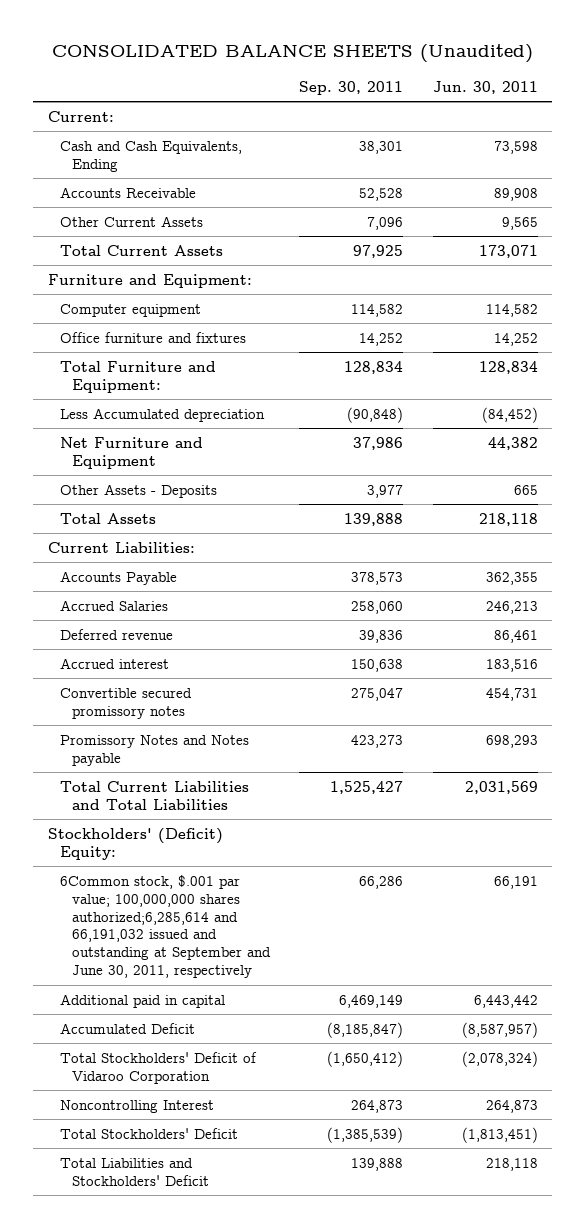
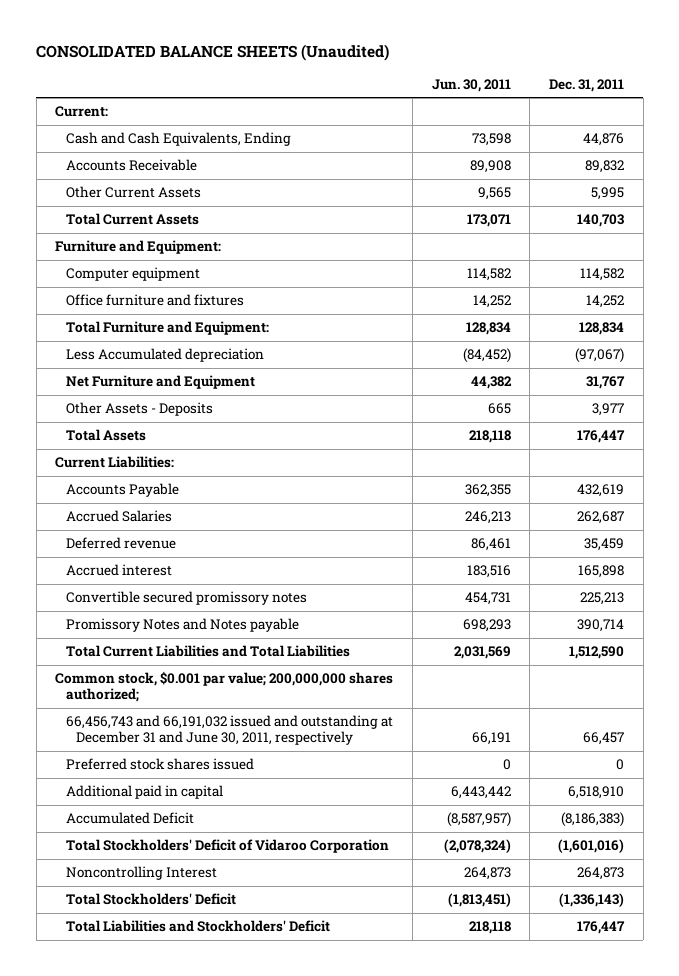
- | Sep. 30, 2011 | Jun. 30, 2011
+ | Jun. 30, 2011 | Dec. 31, 2011
- Stockholders' (Deficit) Equity:
- 6Common stock, $.001 par value; 100,000,000 shares authorized;6,285,614 and 66,191,032 issued and outstanding at September and June 30, 2011, respectively | 66,286 | 66,191
+ Common stock, $0.001 par value; 200,000,000 shares authorized;
+ 66,456,743 and 66,191,032 issued and outstanding at December 31 and June 30, 2011, respectively | 66,191 | 66,457
+ Preferred stock shares issued | 0 | 0

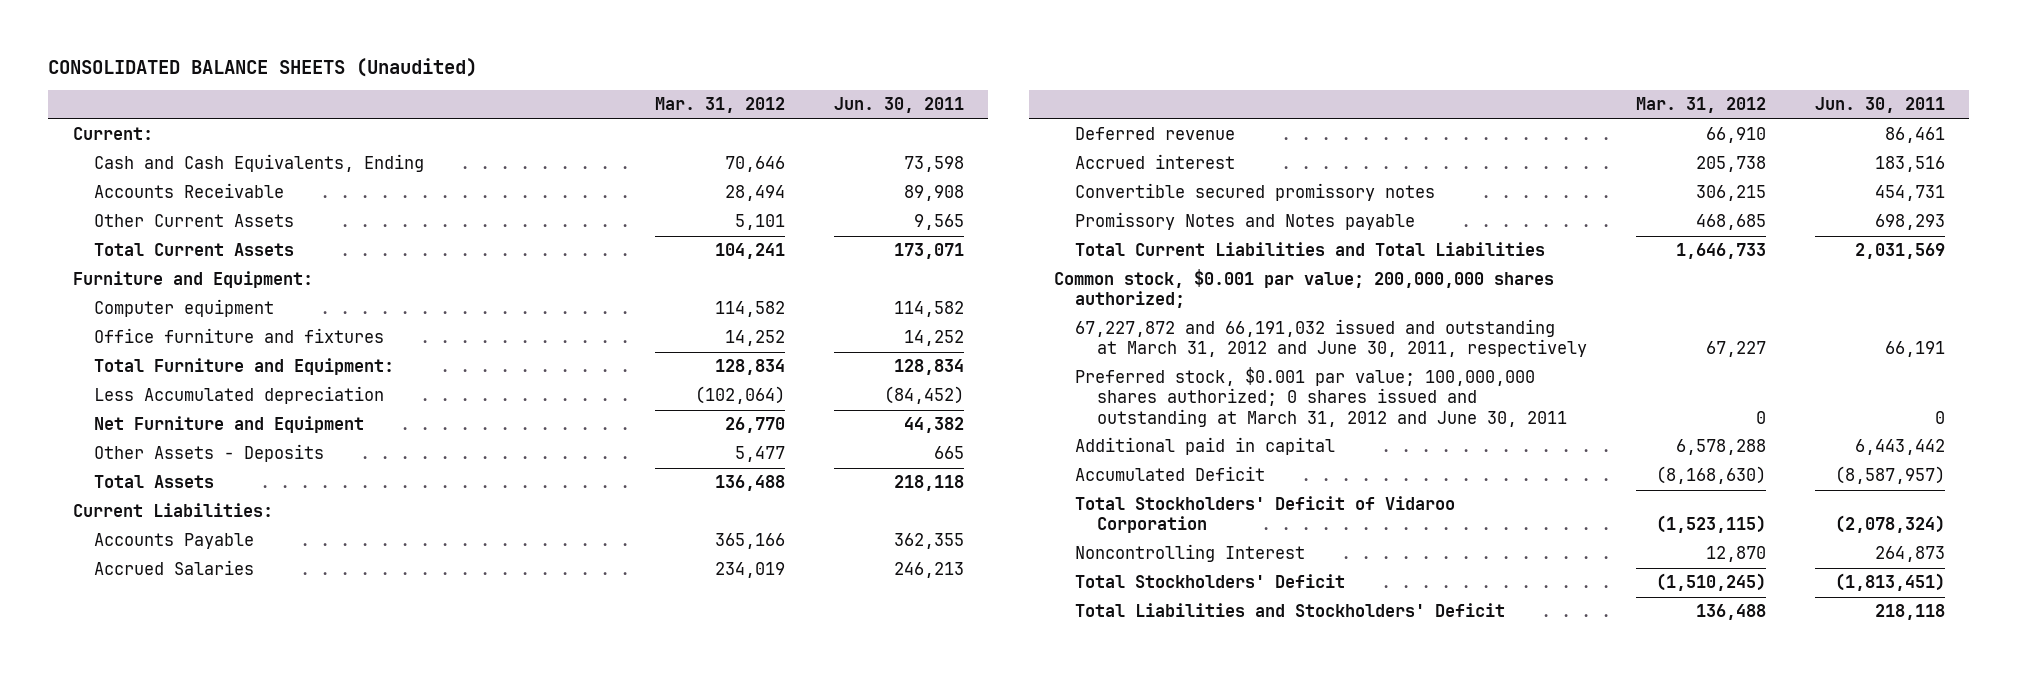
- | Jun. 30, 2011 | Dec. 31, 2011
+ | Mar. 31, 2012 | Jun. 30, 2011
- 66,456,743 and 66,191,032 issued and outstanding at December 31 and June 30, 2011, respectively | 66,191 | 66,457
- Preferred stock shares issued | 0 | 0
+ 67,227,872 and 66,191,032 issued and outstanding at March 31, 2012 and June 30, 2011, respectively | 67,227 | 66,191
+ Preferred stock, $0.001 par value; 100,000,000 shares authorized; 0 shares issued and outstanding at March 31, 2012 and June 30, 2011 | 0 | 0

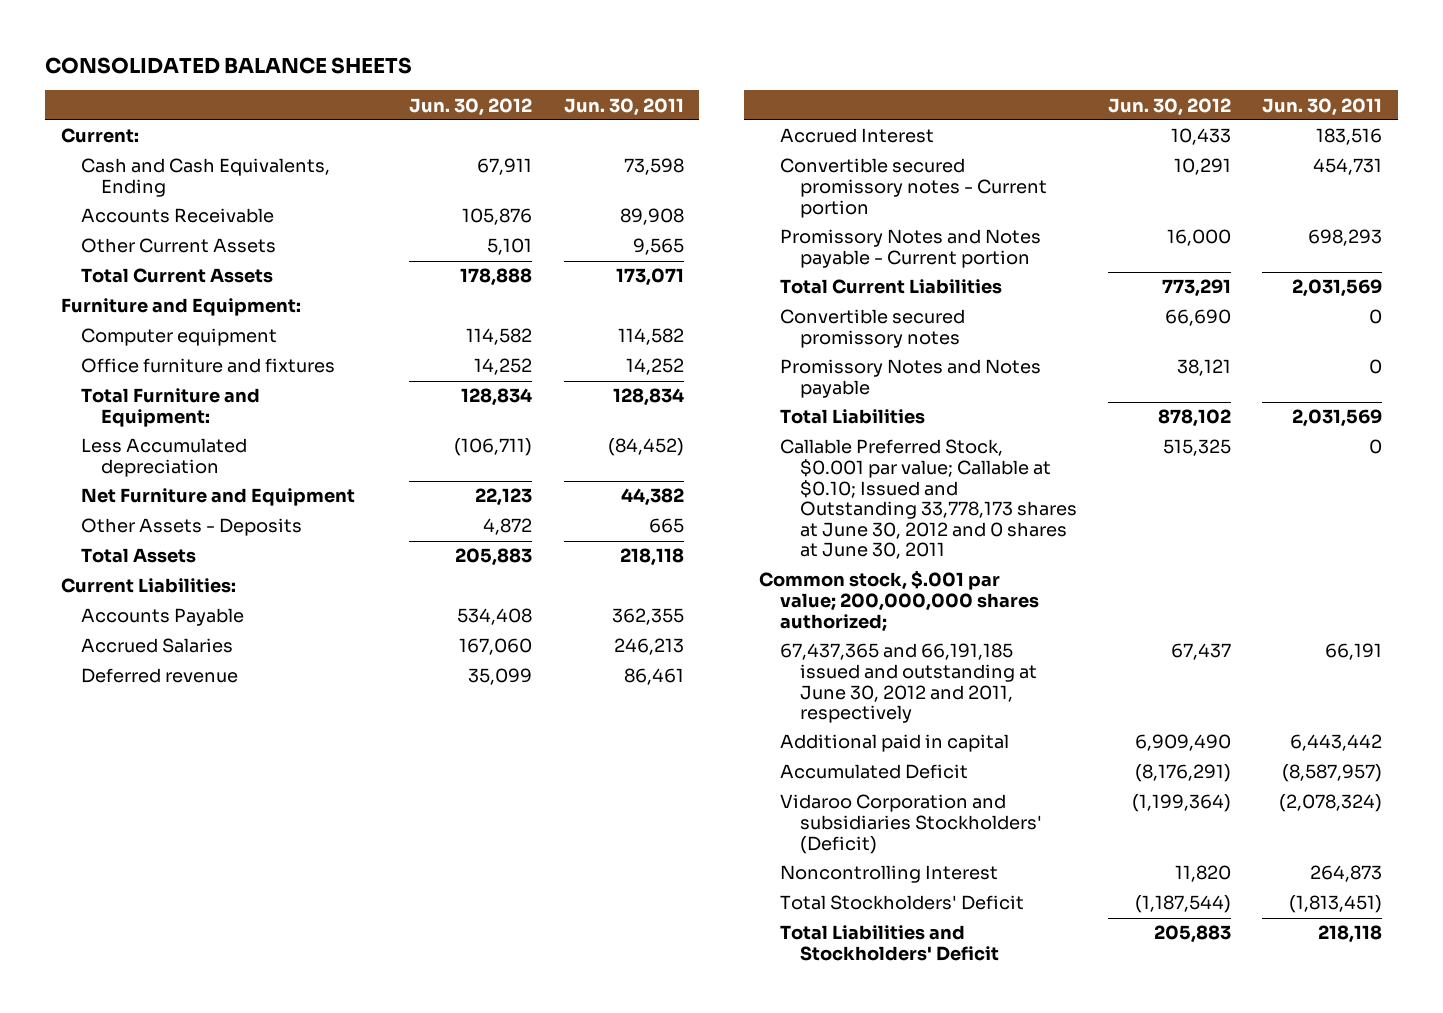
- CONSOLIDATED BALANCE SHEETS (Unaudited)
+ CONSOLIDATED BALANCE SHEETS
- | Mar. 31, 2012 | Jun. 30, 2011
+ | Jun. 30, 2012 | Jun. 30, 2011
- Accrued interest | 205,738 | 183,516
- Convertible secured promissory notes | 306,215 | 454,731
- Promissory Notes and Notes payable | 468,685 | 698,293
- Total Current Liabilities and Total Liabilities | 1,646,733 | 2,031,569
- Common stock, $0.001 par value; 200,000,000 shares authorized;
- 67,227,872 and 66,191,032 issued and outstanding at March 31, 2012 and June 30, 2011, respectively | 67,227 | 66,191
- Preferred stock, $0.001 par value; 100,000,000 shares authorized; 0 shares issued and outstanding at March 31, 2012 and June 30, 2011 | 0 | 0
+ Accrued Interest | 10,433 | 183,516
+ Convertible secured promissory notes - Current portion | 10,291 | 454,731
+ Promissory Notes and Notes payable - Current portion | 16,000 | 698,293
+ Total Current Liabilities | 773,291 | 2,031,569
+ Convertible secured promissory notes | 66,690 | 0
+ Promissory Notes and Notes payable | 38,121 | 0
+ Total Liabilities | 878,102 | 2,031,569
+ Callable Preferred Stock, $0.001 par value; Callable at $0.10; Issued and Outstanding 33,778,173 shares at June 30, 2012 and 0 shares at June 30, 2011 | 515,325 | 0
+ Common stock, $.001 par value; 200,000,000 shares authorized;
+ 67,437,365 and 66,191,185 issued and outstanding at June 30, 2012 and 2011, respectively | 67,437 | 66,191
- Total Stockholders' Deficit of Vidaroo Corporation | (1,523,115) | (2,078,324)
+ Vidaroo Corporation and subsidiaries Stockholders' (Deficit) | (1,199,364) | (2,078,324)

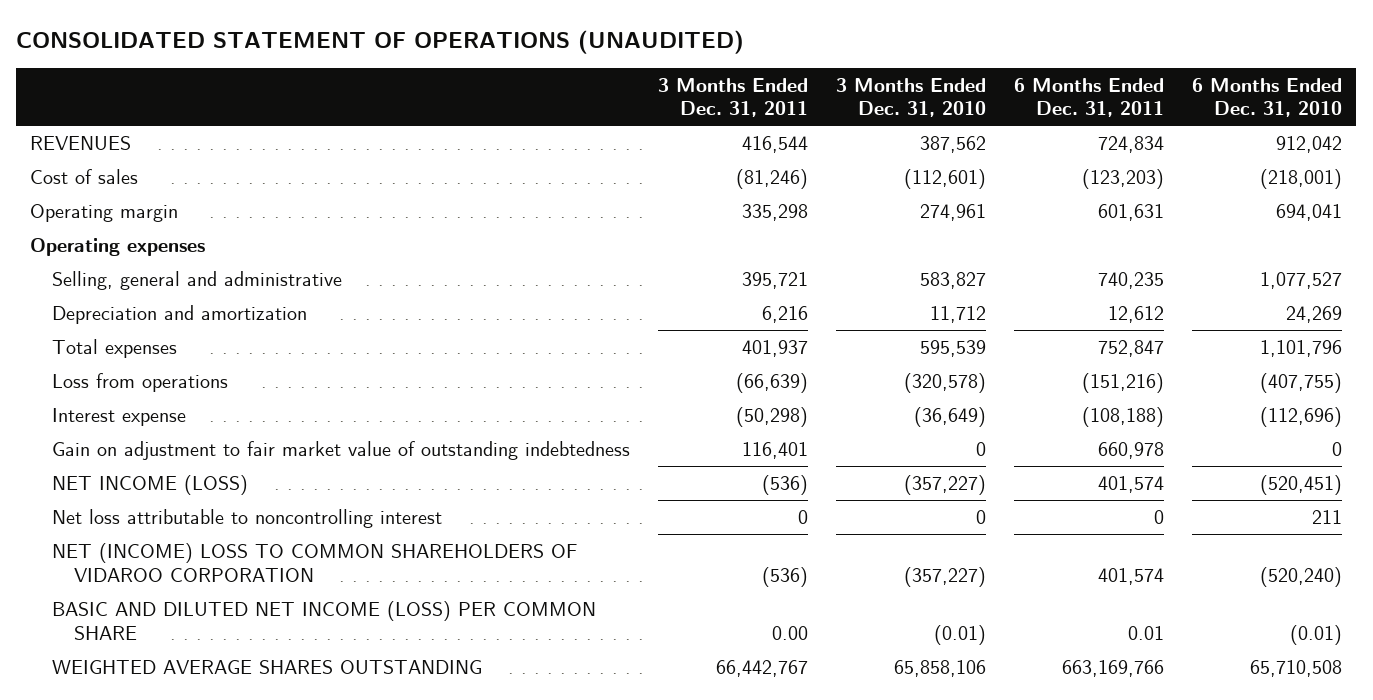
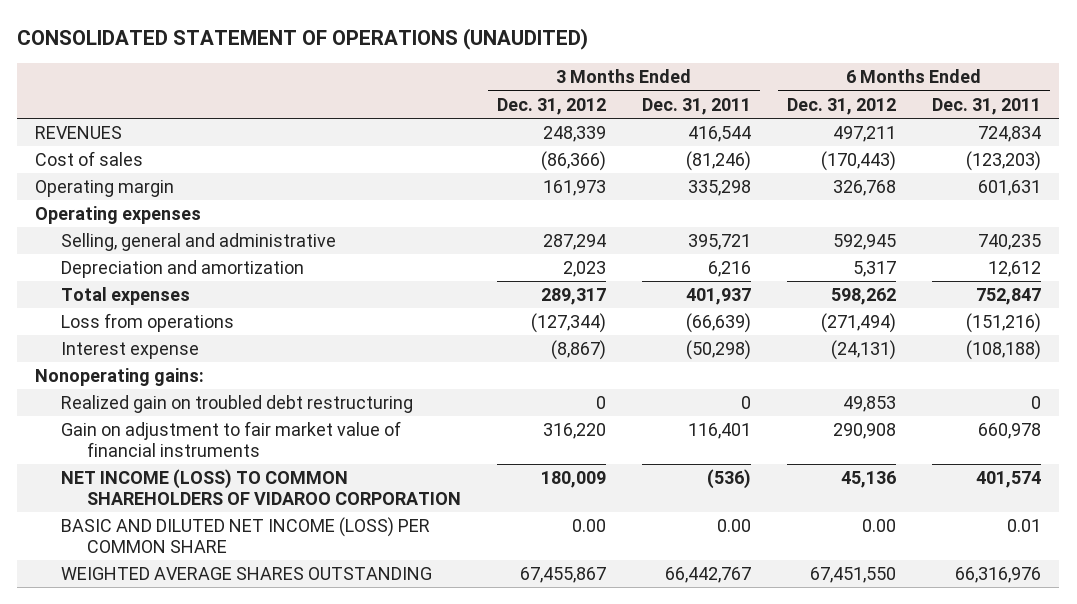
- | 3 Months Ended Dec. 31, 2011 | 3 Months Ended Dec. 31, 2010 | 6 Months Ended Dec. 31, 2011 | 6 Months Ended Dec. 31, 2010
+ | 3 Months Ended Dec. 31, 2012 | 3 Months Ended Dec. 31, 2011 | 6 Months Ended Dec. 31, 2012 | 6 Months Ended Dec. 31, 2011
- Gain on adjustment to fair market value of outstanding indebtedness | 116,401 | 0 | 660,978 | 0
- NET INCOME (LOSS) | (536) | (357,227) | 401,574 | (520,451)
- Net loss attributable to noncontrolling interest | 0 | 0 | 0 | 211
- NET (INCOME) LOSS TO COMMON SHAREHOLDERS OF VIDAROO CORPORATION | (536) | (357,227) | 401,574 | (520,240)
+ Nonoperating gains:
+ Realized gain on troubled debt restructuring | 0 | 0 | 49,853 | 0
+ Gain on adjustment to fair market value of financial instruments | 316,220 | 116,401 | 290,908 | 660,978
+ NET INCOME (LOSS) TO COMMON SHAREHOLDERS OF VIDAROO CORPORATION | 180,009 | (536) | 45,136 | 401,574
- WEIGHTED AVERAGE SHARES OUTSTANDING | 66,442,767 | 65,858,106 | 663,169,766 | 65,710,508
+ WEIGHTED AVERAGE SHARES OUTSTANDING | 67,455,867 | 66,442,767 | 67,451,550 | 66,316,976

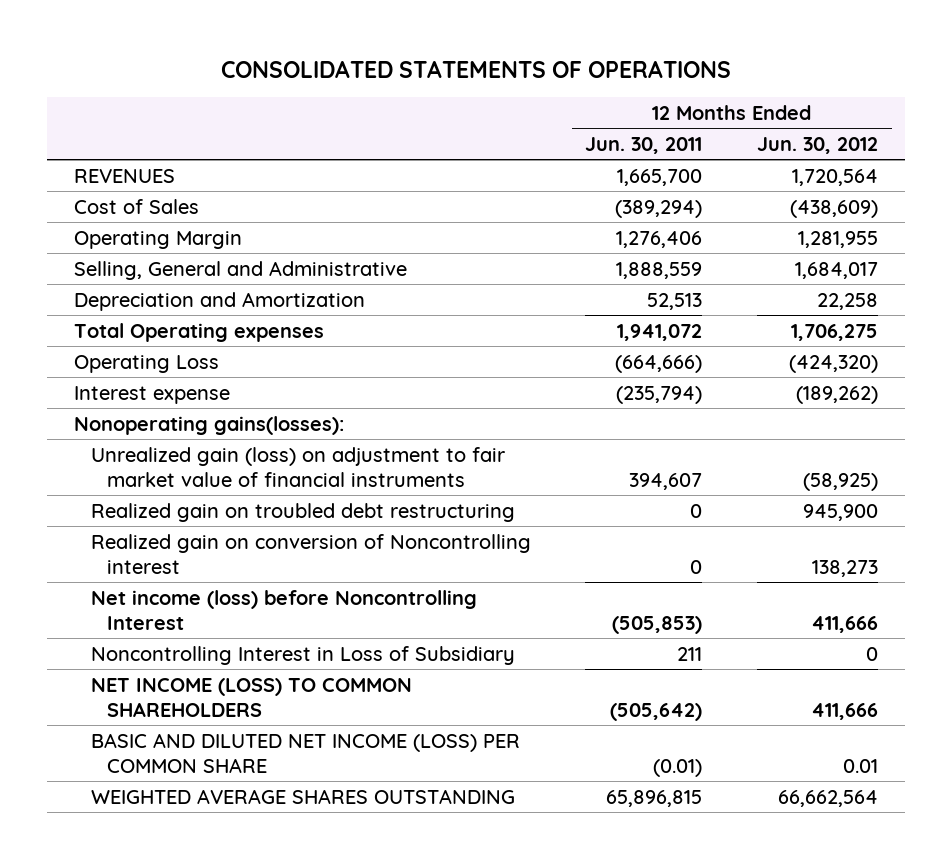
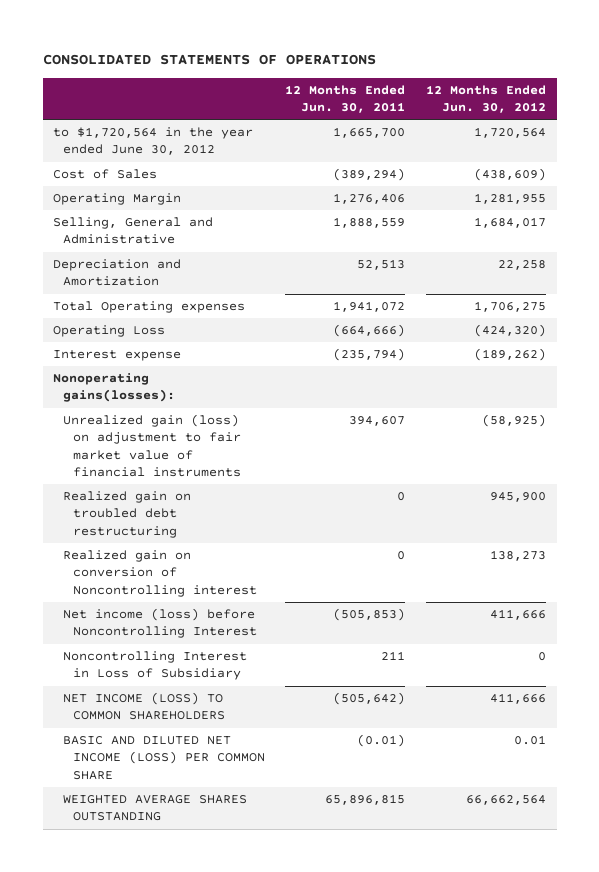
- REVENUES | 1,665,700 | 1,720,564
+ to $1,720,564 in the year ended June 30, 2012 | 1,665,700 | 1,720,564

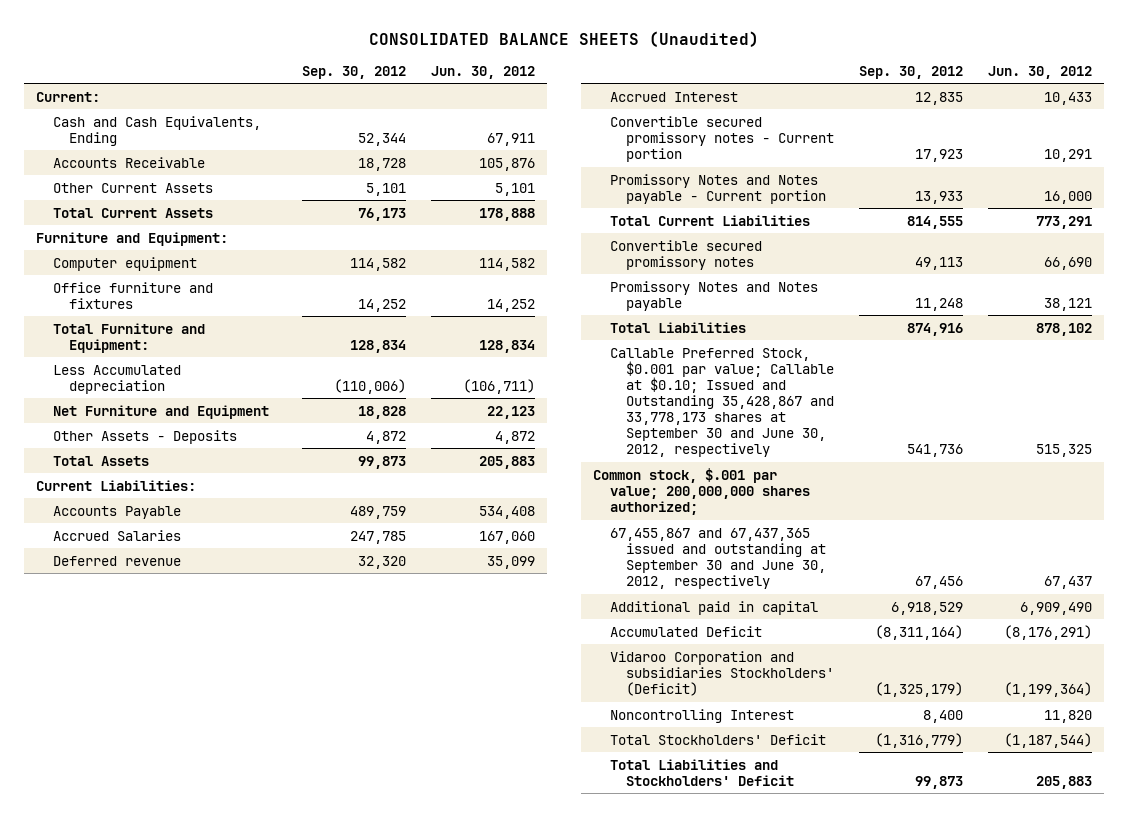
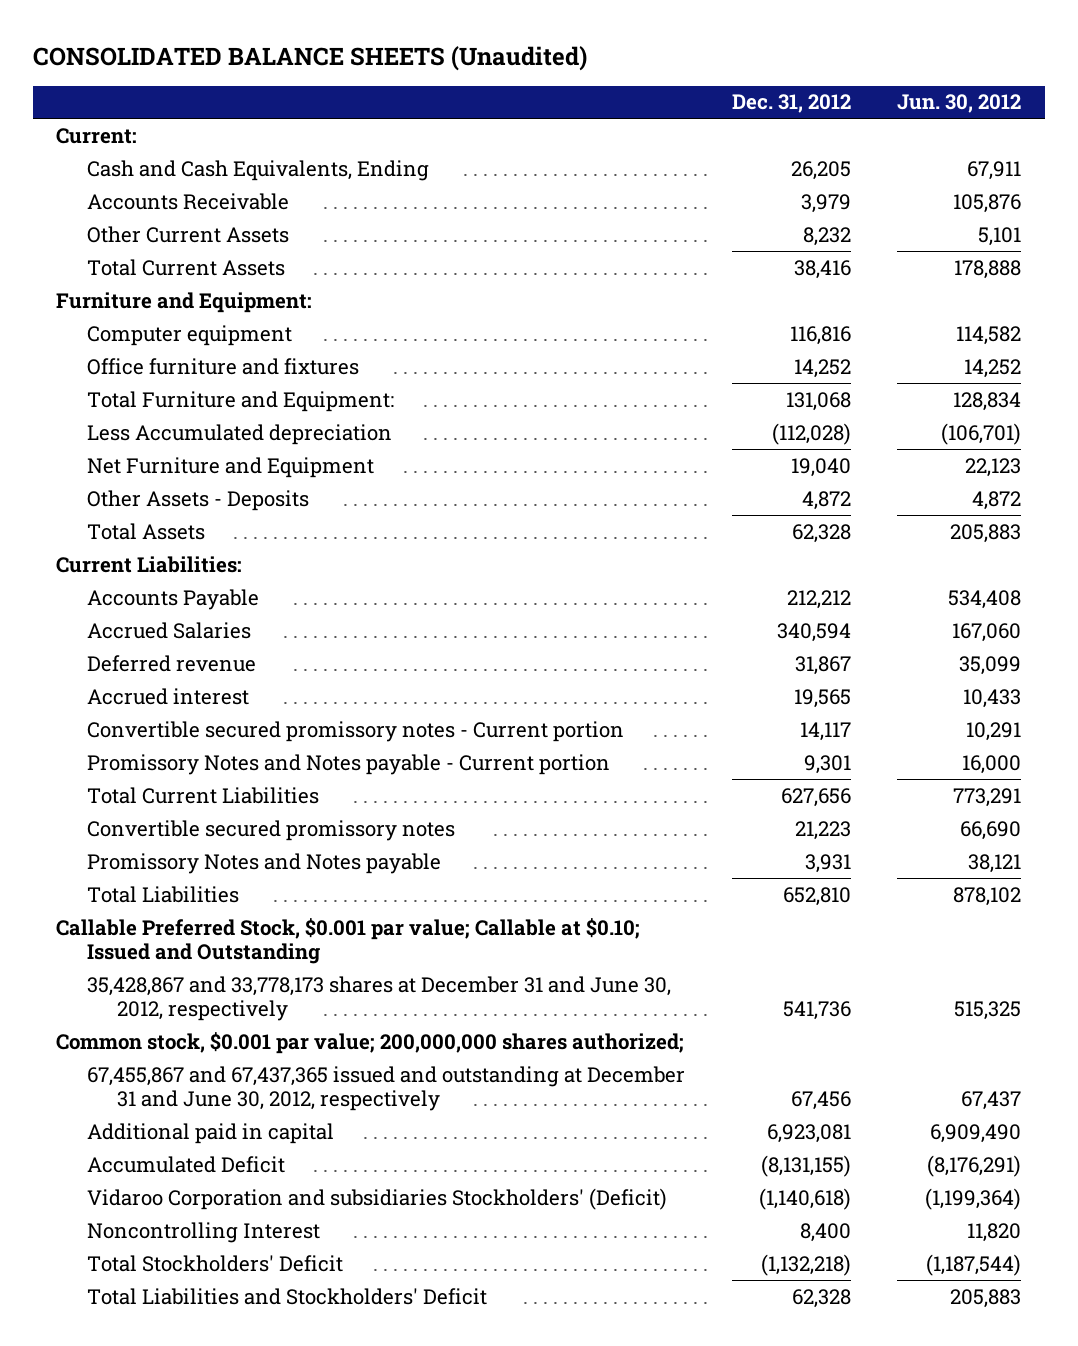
- | Sep. 30, 2012 | Jun. 30, 2012
+ | Dec. 31, 2012 | Jun. 30, 2012
- Less Accumulated depreciation | (110,006) | (106,711)
+ Less Accumulated depreciation | (112,028) | (106,701)
- Accrued Interest | 12,835 | 10,433
+ Accrued interest | 19,565 | 10,433
- Callable Preferred Stock, $0.001 par value; Callable at $0.10; Issued and Outstanding 35,428,867 and 33,778,173 shares at September 30 and June 30, 2012, respectively | 541,736 | 515,325
- Common stock, $.001 par value; 200,000,000 shares authorized;
- 67,455,867 and 67,437,365 issued and outstanding at September 30 and June 30, 2012, respectively | 67,456 | 67,437
+ Callable Preferred Stock, $0.001 par value; Callable at $0.10; Issued and Outstanding
+ 35,428,867 and 33,778,173 shares at December 31 and June 30, 2012, respectively | 541,736 | 515,325
+ Common stock, $0.001 par value; 200,000,000 shares authorized;
+ 67,455,867 and 67,437,365 issued and outstanding at December 31 and June 30, 2012, respectively | 67,456 | 67,437

